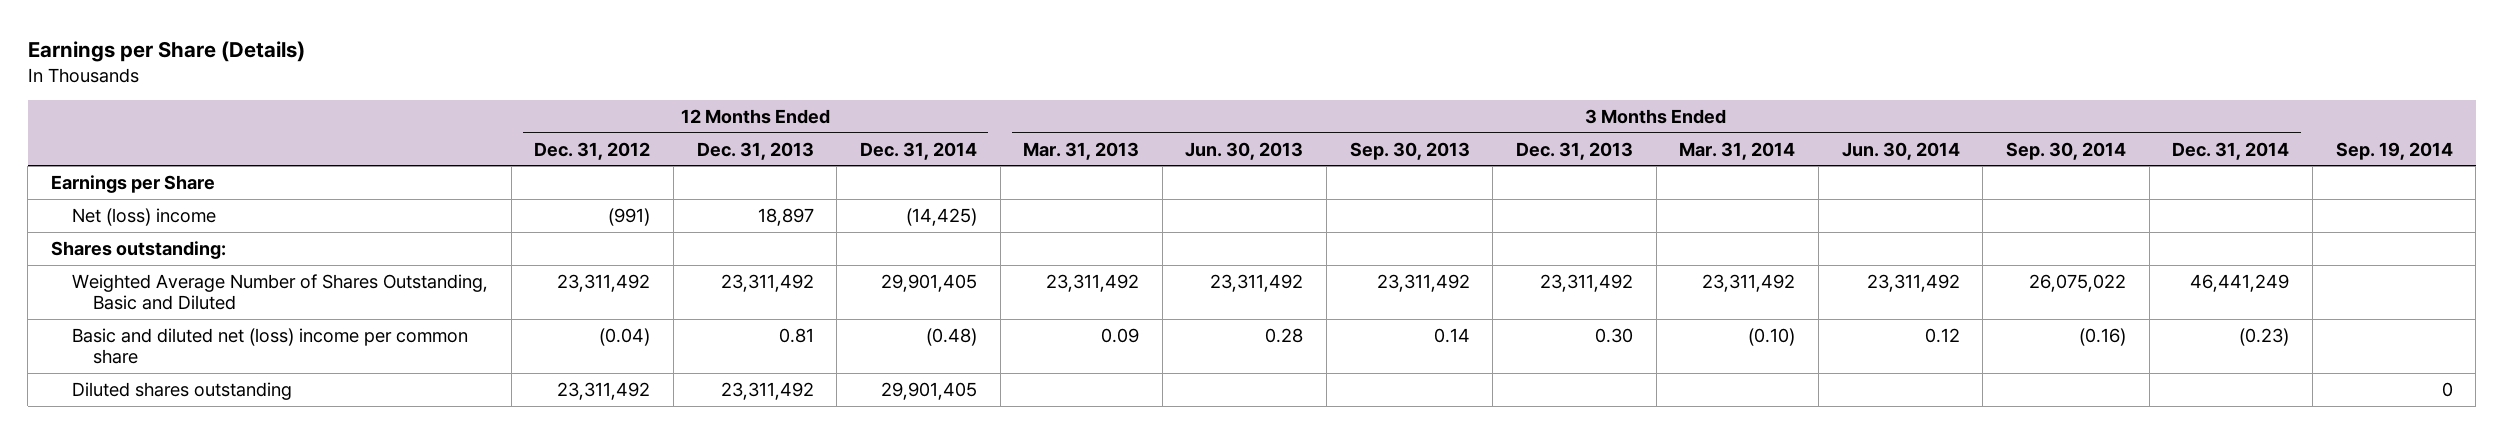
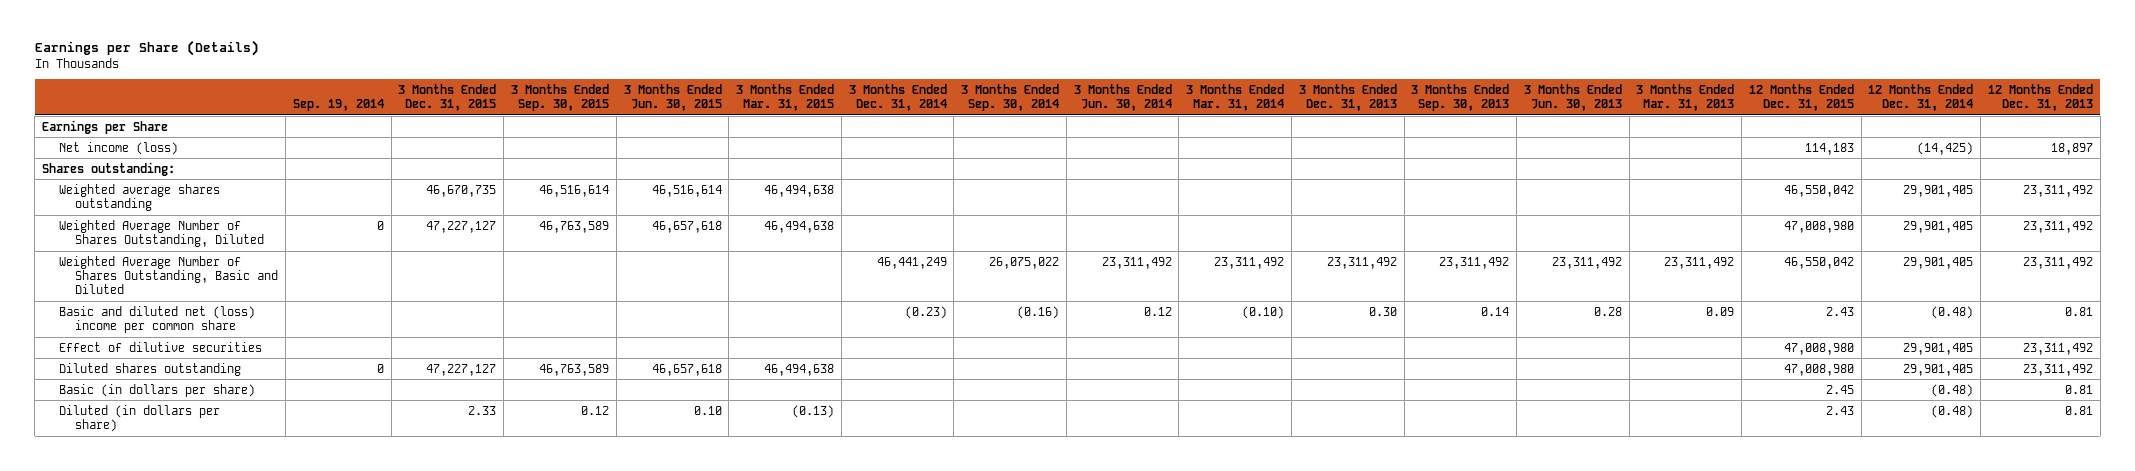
- | 12 Months Ended Dec. 31, 2012 | 12 Months Ended Dec. 31, 2013 | 12 Months Ended Dec. 31, 2014 | 3 Months Ended Mar. 31, 2013 | 3 Months Ended Jun. 30, 2013 | 3 Months Ended Sep. 30, 2013 | 3 Months Ended Dec. 31, 2013 | 3 Months Ended Mar. 31, 2014 | 3 Months Ended Jun. 30, 2014 | 3 Months Ended Sep. 30, 2014 | 3 Months Ended Dec. 31, 2014 | Sep. 19, 2014
+ | Sep. 19, 2014 | 3 Months Ended Dec. 31, 2015 | 3 Months Ended Sep. 30, 2015 | 3 Months Ended Jun. 30, 2015 | 3 Months Ended Mar. 31, 2015 | 3 Months Ended Dec. 31, 2014 | 3 Months Ended Sep. 30, 2014 | 3 Months Ended Jun. 30, 2014 | 3 Months Ended Mar. 31, 2014 | 3 Months Ended Dec. 31, 2013 | 3 Months Ended Sep. 30, 2013 | 3 Months Ended Jun. 30, 2013 | 3 Months Ended Mar. 31, 2013 | 12 Months Ended Dec. 31, 2015 | 12 Months Ended Dec. 31, 2014 | 12 Months Ended Dec. 31, 2013
- Net (loss) income | (991) | 18,897 | (14,425) | | | | | | | | |
+ Net income (loss) | | | | | | | | | | | | | | 114,183 | (14,425) | 18,897
+ Weighted average shares outstanding | | 46,670,735 | 46,516,614 | 46,516,614 | 46,494,638 | | | | | | | | | 46,550,042 | 29,901,405 | 23,311,492
+ Weighted Average Number of Shares Outstanding, Diluted | 0 | 47,227,127 | 46,763,589 | 46,657,618 | 46,494,638 | | | | | | | | | 47,008,980 | 29,901,405 | 23,311,492
+ Effect of dilutive securities | | | | | | | | | | | | | | 47,008,980 | 29,901,405 | 23,311,492
+ Basic (in dollars per share) | | | | | | | | | | | | | | 2.45 | (0.48) | 0.81
+ Diluted (in dollars per share) | | 2.33 | 0.12 | 0.10 | (0.13) | | | | | | | | | 2.43 | (0.48) | 0.81

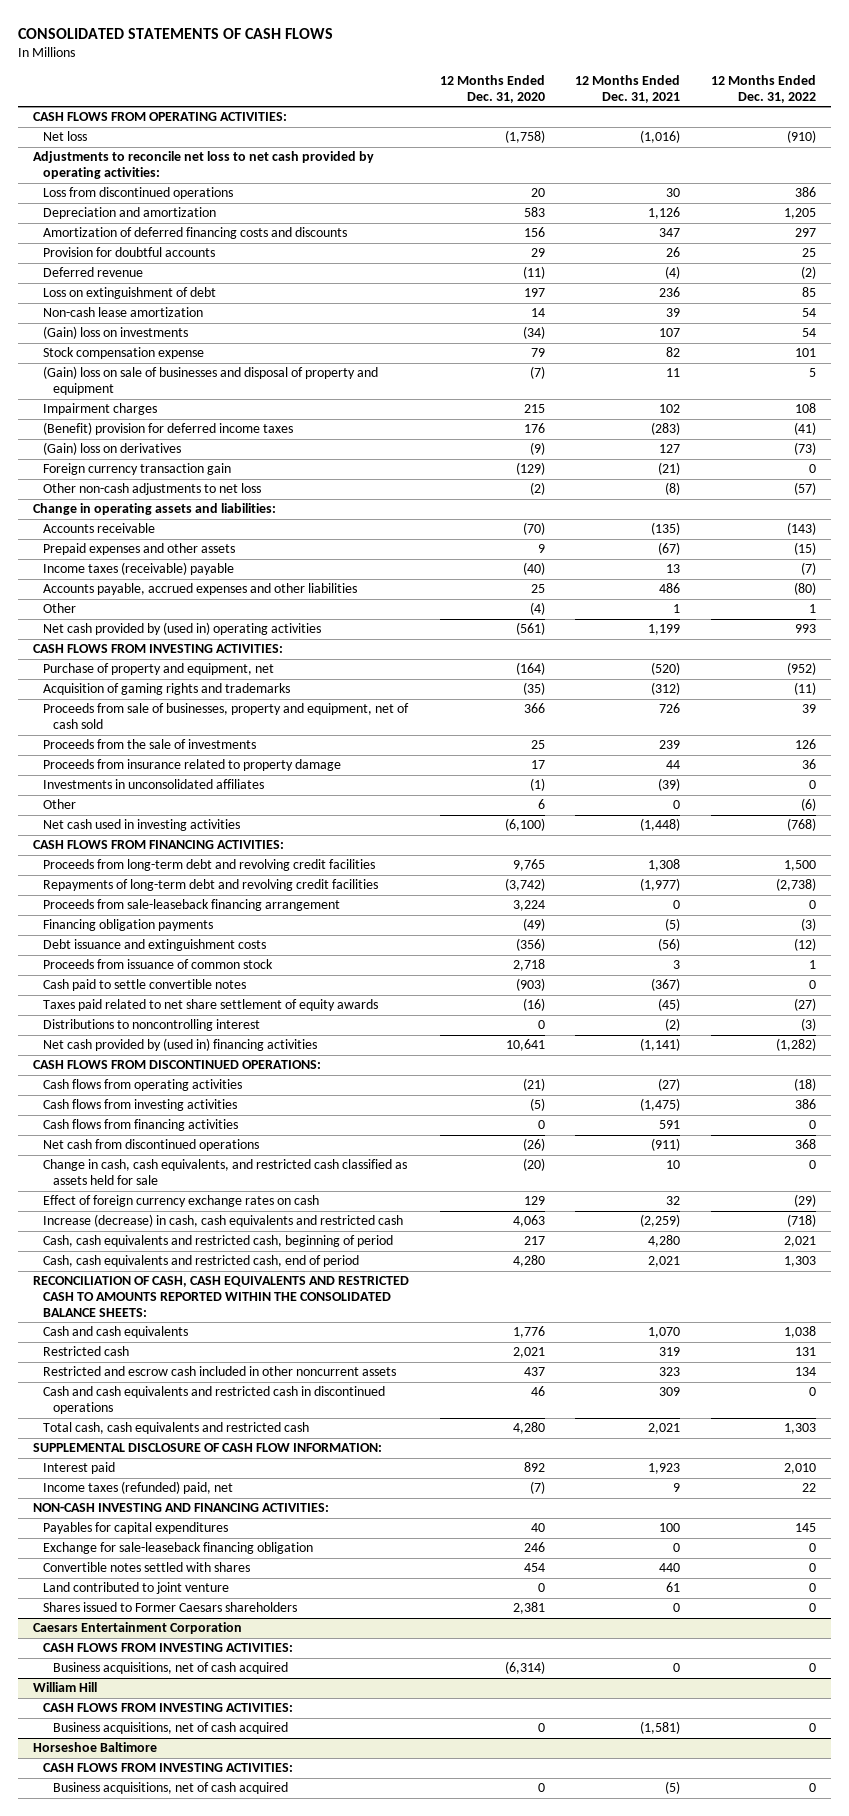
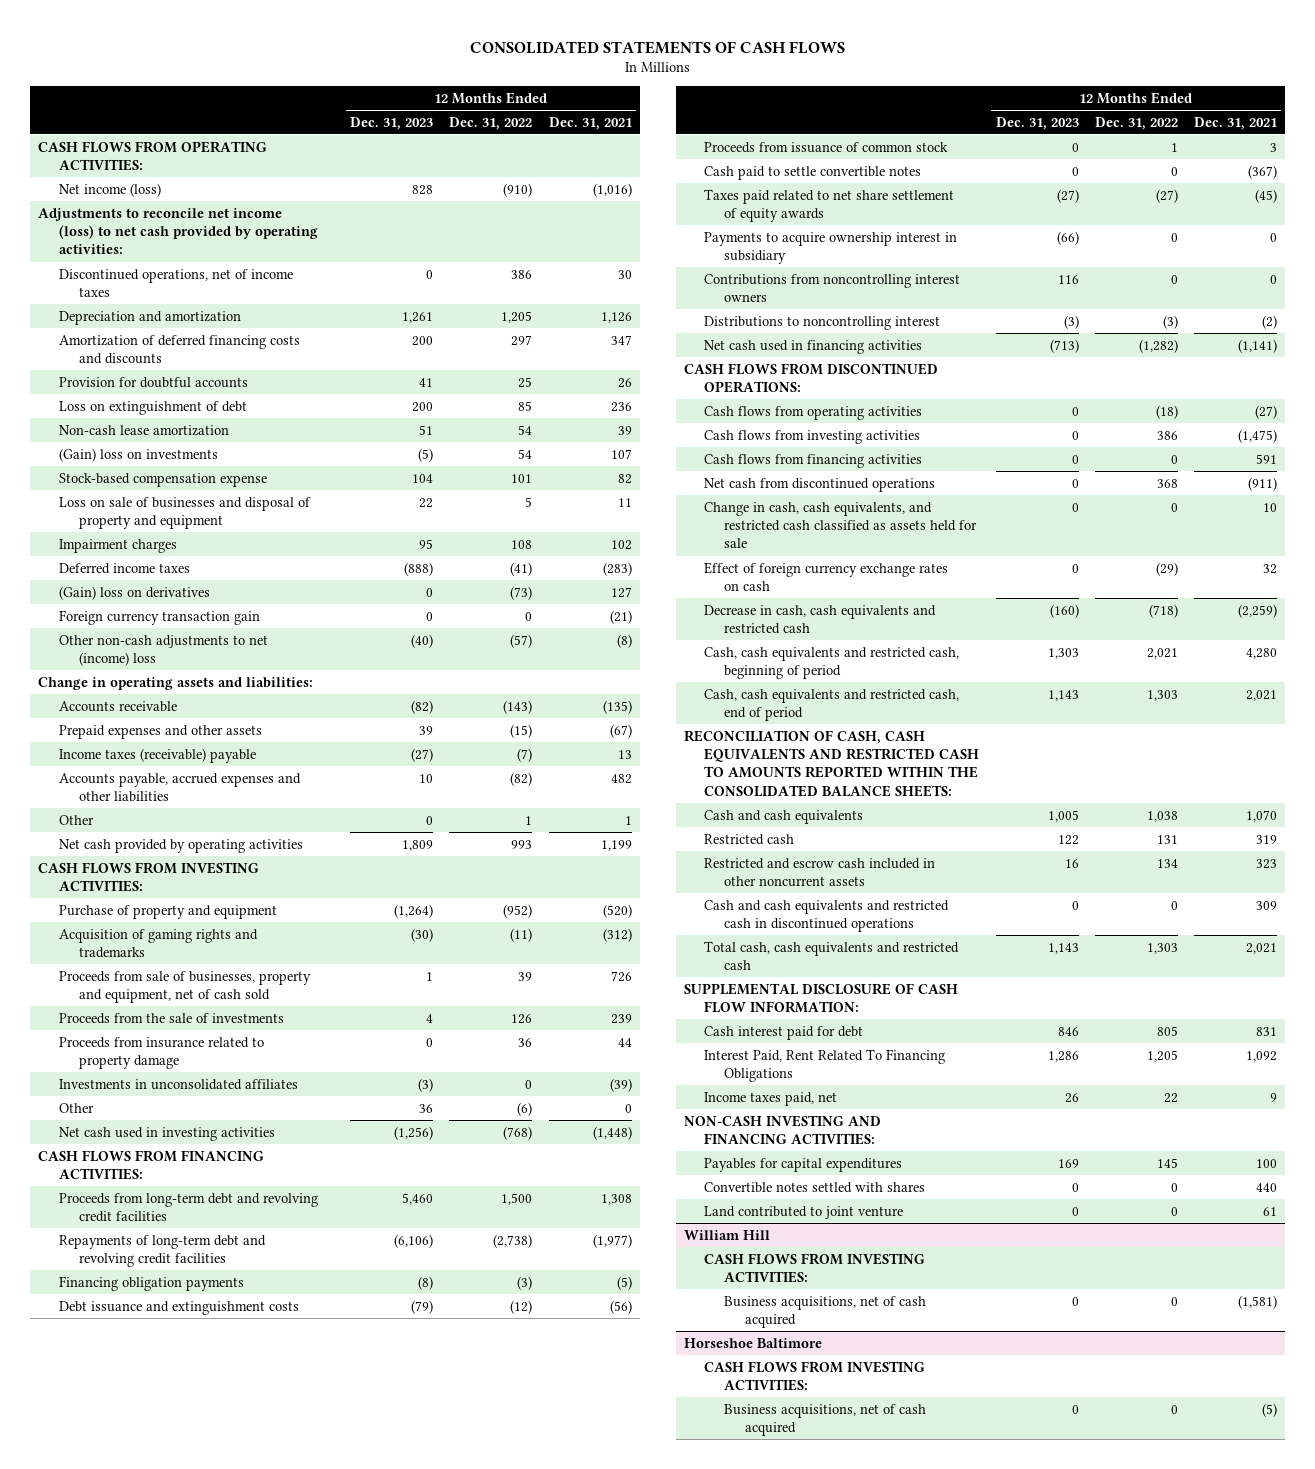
- | 12 Months Ended Dec. 31, 2020 | 12 Months Ended Dec. 31, 2021 | 12 Months Ended Dec. 31, 2022
+ | 12 Months Ended Dec. 31, 2023 | 12 Months Ended Dec. 31, 2022 | 12 Months Ended Dec. 31, 2021
- Net loss | (1,758) | (1,016) | (910)
- Adjustments to reconcile net loss to net cash provided by operating activities:
- Loss from discontinued operations | 20 | 30 | 386
+ Net income (loss) | 828 | (910) | (1,016)
+ Adjustments to reconcile net income (loss) to net cash provided by operating activities:
+ Discontinued operations, net of income taxes | 0 | 386 | 30
- Deferred revenue | (11) | (4) | (2)
- Stock compensation expense | 79 | 82 | 101
- (Gain) loss on sale of businesses and disposal of property and equipment | (7) | 11 | 5
+ Stock-based compensation expense | 104 | 101 | 82
+ Loss on sale of businesses and disposal of property and equipment | 22 | 5 | 11
- (Benefit) provision for deferred income taxes | 176 | (283) | (41)
+ Deferred income taxes | (888) | (41) | (283)
- Other non-cash adjustments to net loss | (2) | (8) | (57)
+ Other non-cash adjustments to net (income) loss | (40) | (57) | (8)
- Accounts payable, accrued expenses and other liabilities | 25 | 486 | (80)
+ Accounts payable, accrued expenses and other liabilities | 10 | (82) | 482
- Net cash provided by (used in) operating activities | (561) | 1,199 | 993
+ Net cash provided by operating activities | 1,809 | 993 | 1,199
- Purchase of property and equipment, net | (164) | (520) | (952)
+ Purchase of property and equipment | (1,264) | (952) | (520)
- Proceeds from sale-leaseback financing arrangement | 3,224 | 0 | 0
+ Payments to acquire ownership interest in subsidiary | (66) | 0 | 0
+ Contributions from noncontrolling interest owners | 116 | 0 | 0
- Net cash provided by (used in) financing activities | 10,641 | (1,141) | (1,282)
+ Net cash used in financing activities | (713) | (1,282) | (1,141)
- Increase (decrease) in cash, cash equivalents and restricted cash | 4,063 | (2,259) | (718)
+ Decrease in cash, cash equivalents and restricted cash | (160) | (718) | (2,259)
- Interest paid | 892 | 1,923 | 2,010
- Income taxes (refunded) paid, net | (7) | 9 | 22
+ Cash interest paid for debt | 846 | 805 | 831
+ Interest Paid, Rent Related To Financing Obligations | 1,286 | 1,205 | 1,092
+ Income taxes paid, net | 26 | 22 | 9
- Exchange for sale-leaseback financing obligation | 246 | 0 | 0
- Shares issued to Former Caesars shareholders | 2,381 | 0 | 0
- Caesars Entertainment Corporation
- CASH FLOWS FROM INVESTING ACTIVITIES:
- Business acquisitions, net of cash acquired | (6,314) | 0 | 0

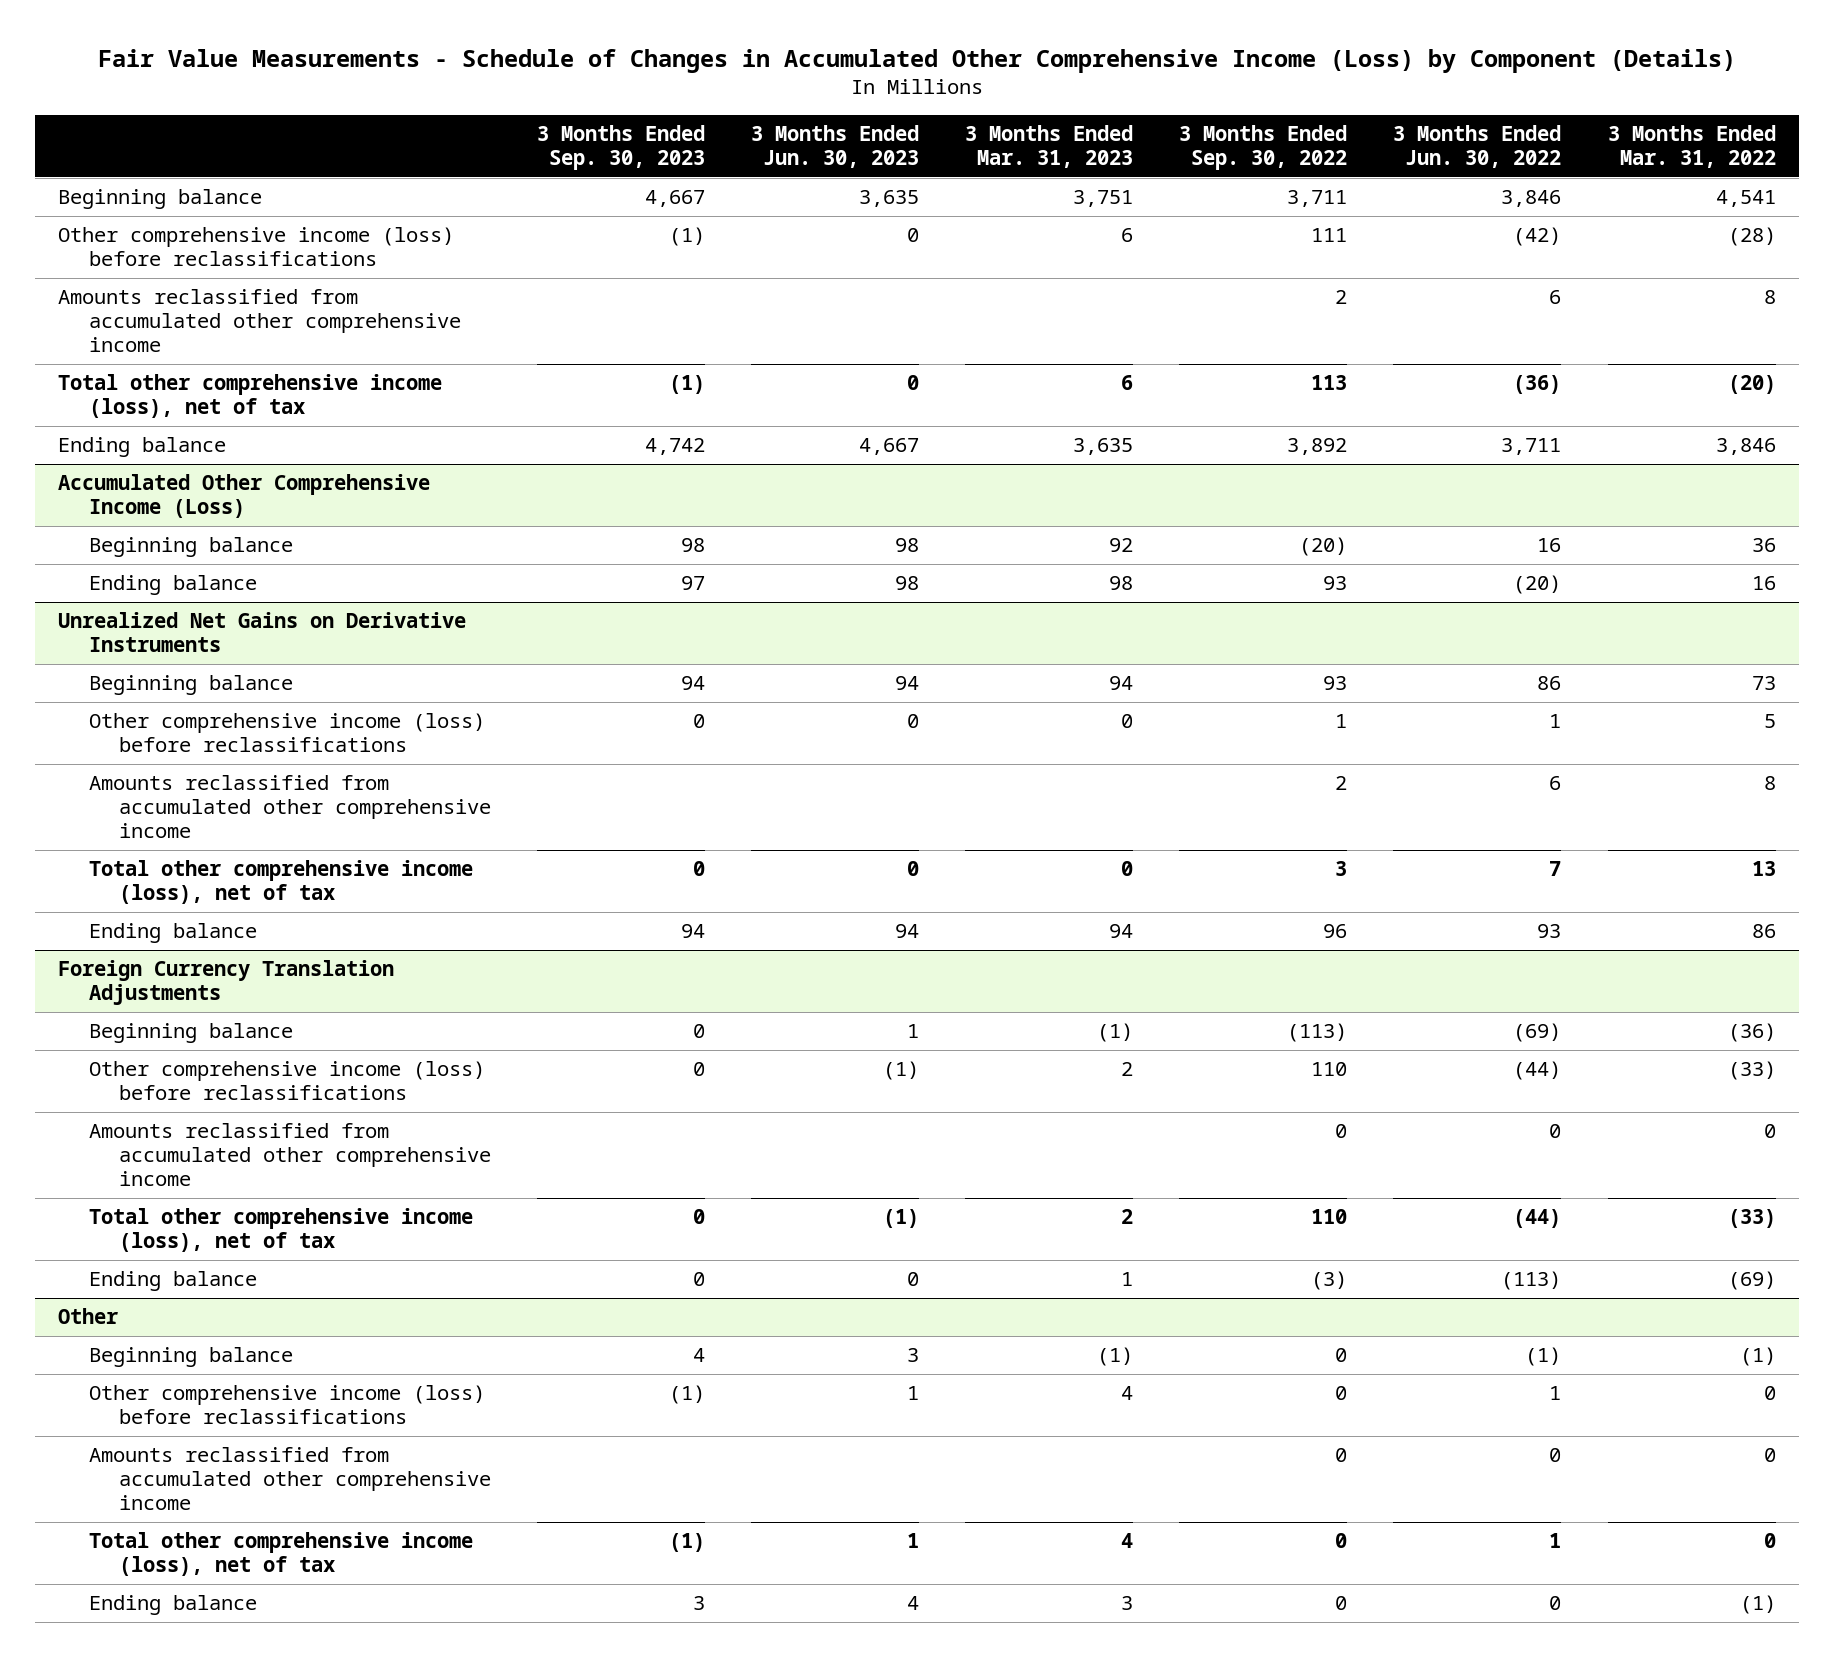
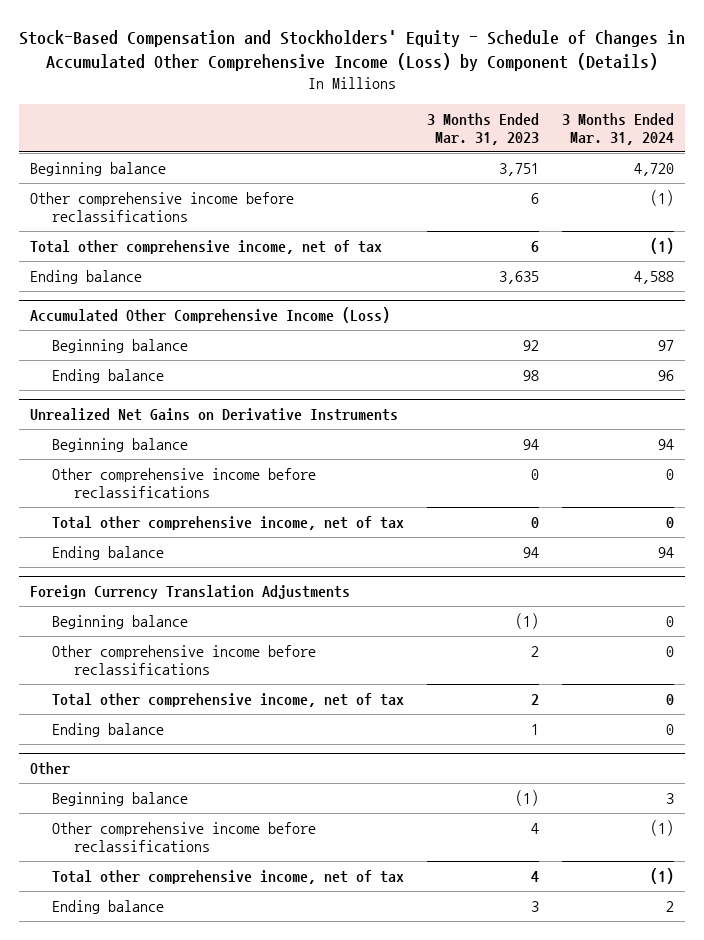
- Fair Value Measurements - Schedule of Changes in Accumulated Other Comprehensive Income (Loss) by Component (Details)
+ Stock-Based Compensation and Stockholders' Equity - Schedule of Changes in Accumulated Other Comprehensive Income (Loss) by Component (Details)
- | 3 Months Ended Sep. 30, 2023 | 3 Months Ended Jun. 30, 2023 | 3 Months Ended Mar. 31, 2023 | 3 Months Ended Sep. 30, 2022 | 3 Months Ended Jun. 30, 2022 | 3 Months Ended Mar. 31, 2022
+ | 3 Months Ended Mar. 31, 2023 | 3 Months Ended Mar. 31, 2024
- Other comprehensive income (loss) before reclassifications | (1) | 0 | 6 | 111 | (42) | (28)
- Amounts reclassified from accumulated other comprehensive income | | | | 2 | 6 | 8
- Total other comprehensive income (loss), net of tax | (1) | 0 | 6 | 113 | (36) | (20)
+ Other comprehensive income before reclassifications | 6 | (1)
+ Total other comprehensive income, net of tax | 6 | (1)
@ Unrealized Net Gains on Derivative Instruments
- Other comprehensive income (loss) before reclassifications | 0 | 0 | 0 | 1 | 1 | 5
- Amounts reclassified from accumulated other comprehensive income | | | | 2 | 6 | 8
- Total other comprehensive income (loss), net of tax | 0 | 0 | 0 | 3 | 7 | 13
+ Other comprehensive income before reclassifications | 0 | 0
+ Total other comprehensive income, net of tax | 0 | 0
@ Foreign Currency Translation Adjustments
- Other comprehensive income (loss) before reclassifications | 0 | (1) | 2 | 110 | (44) | (33)
- Amounts reclassified from accumulated other comprehensive income | | | | 0 | 0 | 0
- Total other comprehensive income (loss), net of tax | 0 | (1) | 2 | 110 | (44) | (33)
+ Other comprehensive income before reclassifications | 2 | 0
+ Total other comprehensive income, net of tax | 2 | 0
@ Other
- Other comprehensive income (loss) before reclassifications | (1) | 1 | 4 | 0 | 1 | 0
- Amounts reclassified from accumulated other comprehensive income | | | | 0 | 0 | 0
- Total other comprehensive income (loss), net of tax | (1) | 1 | 4 | 0 | 1 | 0
+ Other comprehensive income before reclassifications | 4 | (1)
+ Total other comprehensive income, net of tax | 4 | (1)

